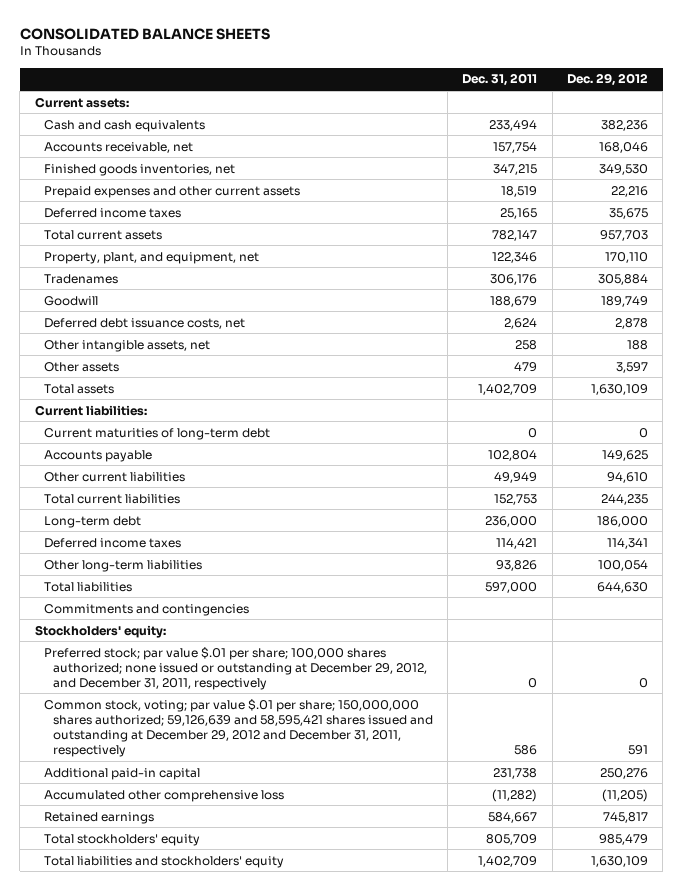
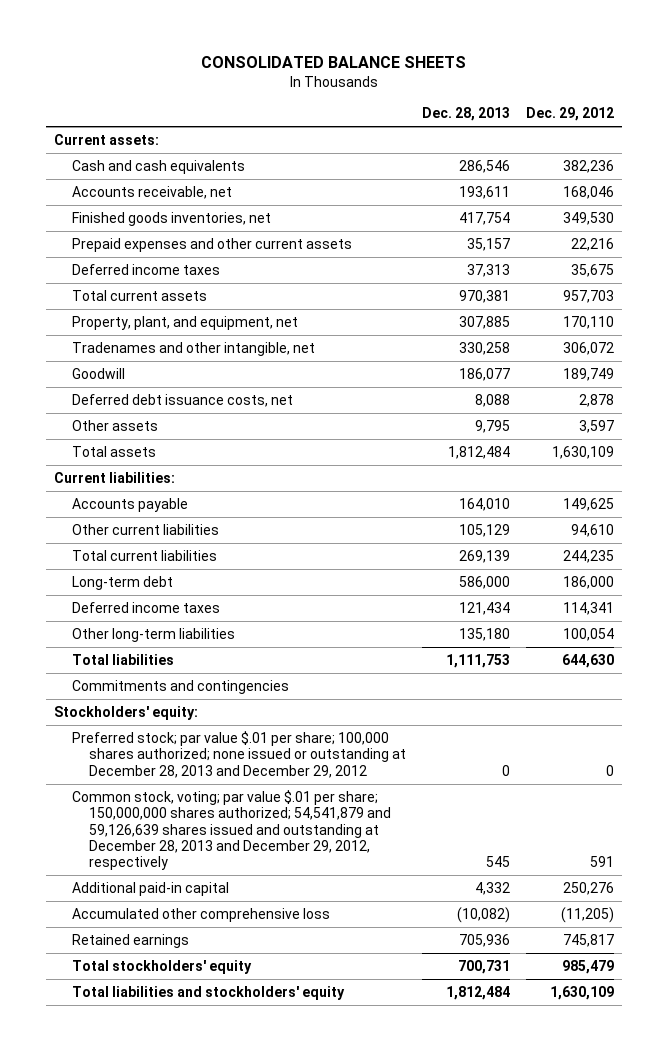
- | Dec. 31, 2011 | Dec. 29, 2012
+ | Dec. 28, 2013 | Dec. 29, 2012
- Tradenames | 306,176 | 305,884
+ Tradenames and other intangible, net | 330,258 | 306,072
- Other intangible assets, net | 258 | 188
- Current maturities of long-term debt | 0 | 0
- Preferred stock; par value $.01 per share; 100,000 shares authorized; none issued or outstanding at December 29, 2012, and December 31, 2011, respectively | 0 | 0
- Common stock, voting; par value $.01 per share; 150,000,000 shares authorized; 59,126,639 and 58,595,421 shares issued and outstanding at December 29, 2012 and December 31, 2011, respectively | 586 | 591
+ Preferred stock; par value $.01 per share; 100,000 shares authorized; none issued or outstanding at December 28, 2013 and December 29, 2012 | 0 | 0
+ Common stock, voting; par value $.01 per share; 150,000,000 shares authorized; 54,541,879 and 59,126,639 shares issued and outstanding at December 28, 2013 and December 29, 2012, respectively | 545 | 591

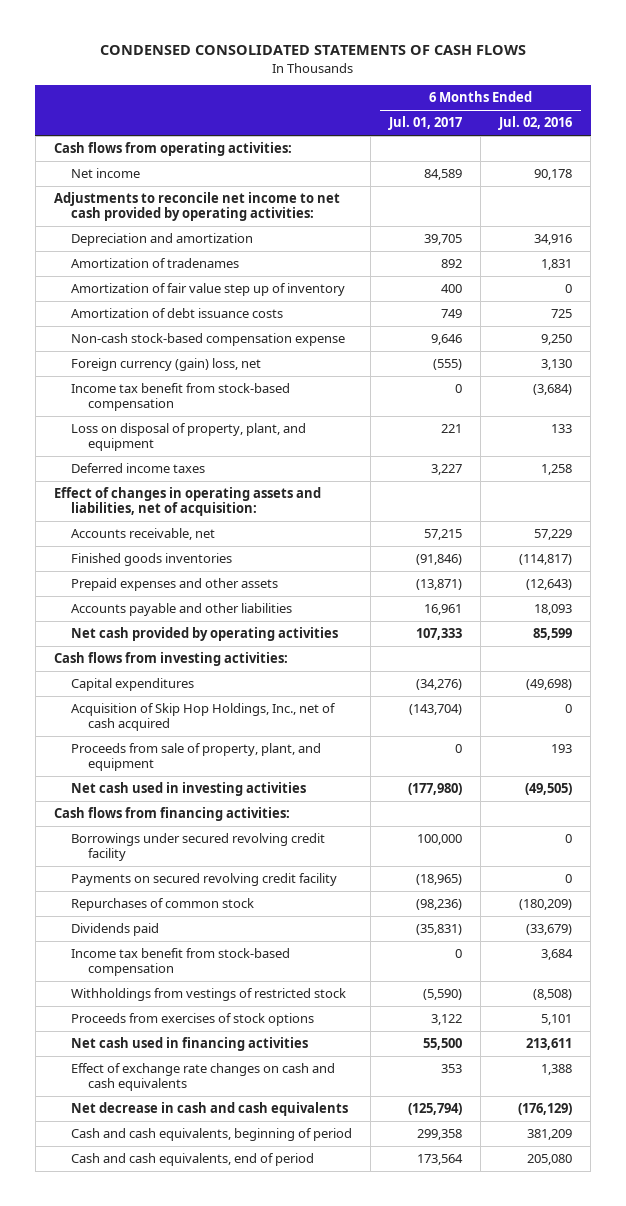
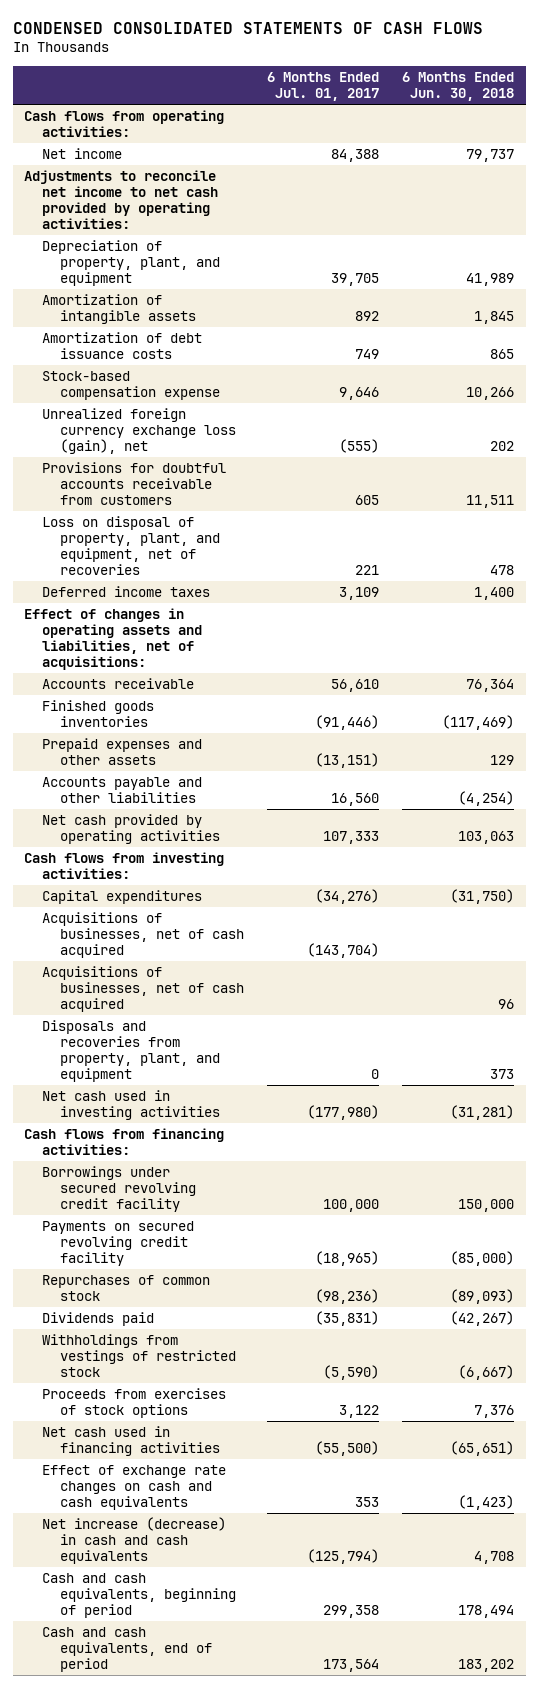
- | 6 Months Ended Jul. 01, 2017 | 6 Months Ended Jul. 02, 2016
+ | 6 Months Ended Jul. 01, 2017 | 6 Months Ended Jun. 30, 2018
- Net income | 84,589 | 90,178
+ Net income | 84,388 | 79,737
- Depreciation and amortization | 39,705 | 34,916
- Amortization of tradenames | 892 | 1,831
- Amortization of fair value step up of inventory | 400 | 0
+ Depreciation of property, plant, and equipment | 39,705 | 41,989
+ Amortization of intangible assets | 892 | 1,845
- Non-cash stock-based compensation expense | 9,646 | 9,250
- Foreign currency (gain) loss, net | (555) | 3,130
- Income tax benefit from stock-based compensation | 0 | (3,684)
- Loss on disposal of property, plant, and equipment | 221 | 133
- Deferred income taxes | 3,227 | 1,258
- Effect of changes in operating assets and liabilities, net of acquisition:
- Accounts receivable, net | 57,215 | 57,229
- Finished goods inventories | (91,846) | (114,817)
- Prepaid expenses and other assets | (13,871) | (12,643)
- Accounts payable and other liabilities | 16,961 | 18,093
+ Stock-based compensation expense | 9,646 | 10,266
+ Unrealized foreign currency exchange loss (gain), net | (555) | 202
+ Provisions for doubtful accounts receivable from customers | 605 | 11,511
+ Loss on disposal of property, plant, and equipment, net of recoveries | 221 | 478
+ Deferred income taxes | 3,109 | 1,400
+ Effect of changes in operating assets and liabilities, net of acquisitions:
+ Accounts receivable | 56,610 | 76,364
+ Finished goods inventories | (91,446) | (117,469)
+ Prepaid expenses and other assets | (13,151) | 129
+ Accounts payable and other liabilities | 16,560 | (4,254)
- Acquisition of Skip Hop Holdings, Inc., net of cash acquired | (143,704) | 0
- Proceeds from sale of property, plant, and equipment | 0 | 193
+ Acquisitions of businesses, net of cash acquired | (143,704) |
+ Acquisitions of businesses, net of cash acquired | | 96
+ Disposals and recoveries from property, plant, and equipment | 0 | 373
- Income tax benefit from stock-based compensation | 0 | 3,684
- Net cash used in financing activities | 55,500 | 213,611
+ Net cash used in financing activities | (55,500) | (65,651)
- Net decrease in cash and cash equivalents | (125,794) | (176,129)
+ Net increase (decrease) in cash and cash equivalents | (125,794) | 4,708

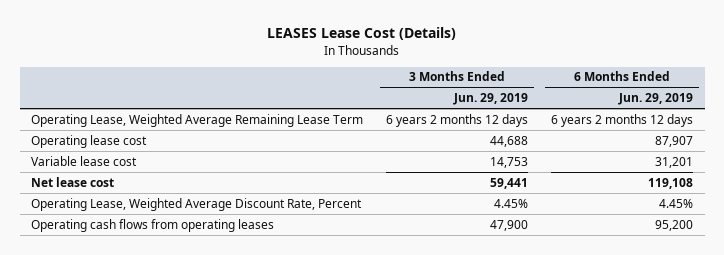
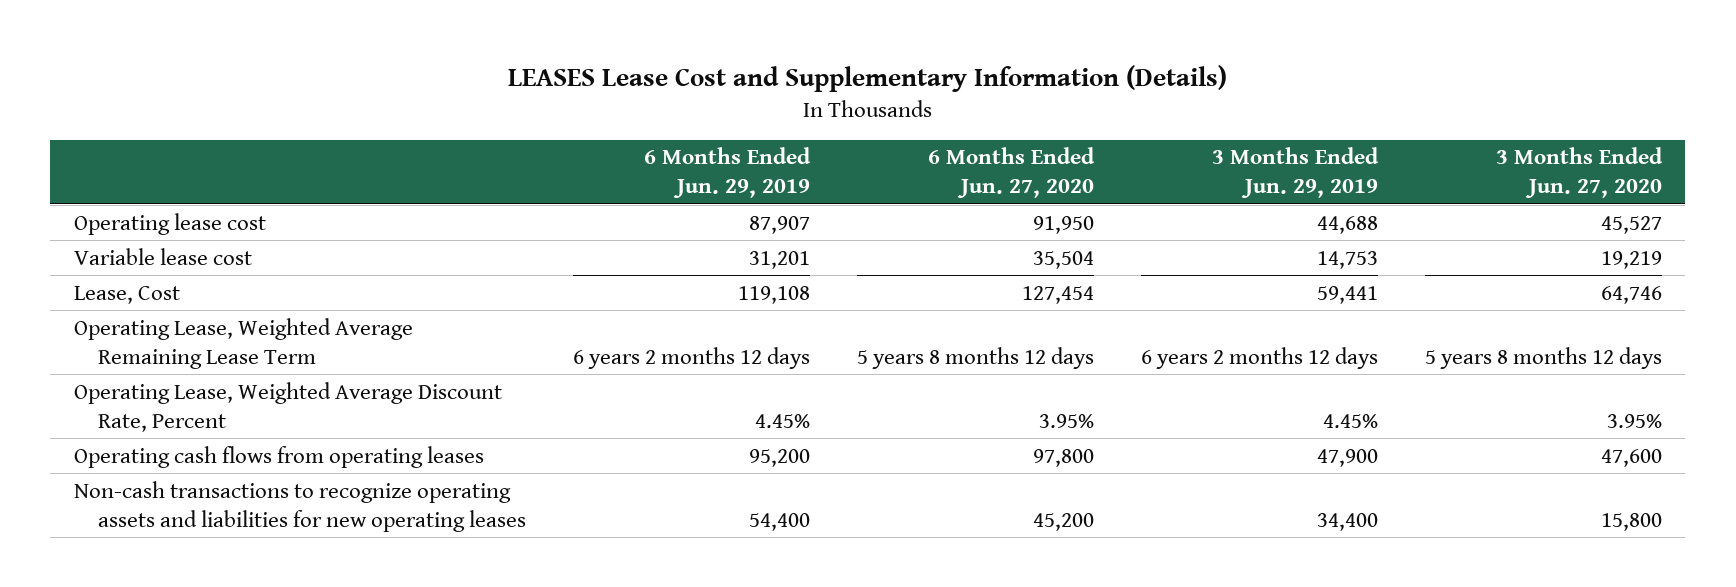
- LEASES Lease Cost (Details)
+ LEASES Lease Cost and Supplementary Information (Details)
- | 3 Months Ended Jun. 29, 2019 | 6 Months Ended Jun. 29, 2019
+ | 6 Months Ended Jun. 29, 2019 | 6 Months Ended Jun. 27, 2020 | 3 Months Ended Jun. 29, 2019 | 3 Months Ended Jun. 27, 2020
- Net lease cost | 59,441 | 119,108
+ Lease, Cost | 119,108 | 127,454 | 59,441 | 64,746
moved down: Operating Lease, Weighted Average Remaining Lease Term | 6 years 2 months 12 days | 5 years 8 months 12 days | 6 years 2 months 12 days | 5 years 8 months 12 days
+ Non-cash transactions to recognize operating assets and liabilities for new operating leases | 54,400 | 45,200 | 34,400 | 15,800

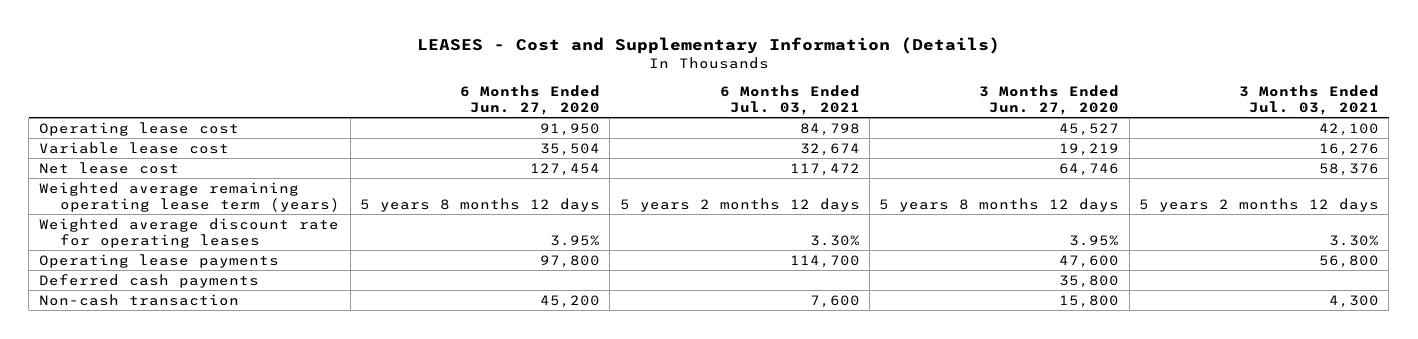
- LEASES Lease Cost and Supplementary Information (Details)
+ LEASES - Cost and Supplementary Information (Details)
- | 6 Months Ended Jun. 29, 2019 | 6 Months Ended Jun. 27, 2020 | 3 Months Ended Jun. 29, 2019 | 3 Months Ended Jun. 27, 2020
+ | 6 Months Ended Jun. 27, 2020 | 6 Months Ended Jul. 03, 2021 | 3 Months Ended Jun. 27, 2020 | 3 Months Ended Jul. 03, 2021
- Lease, Cost | 119,108 | 127,454 | 59,441 | 64,746
- Operating Lease, Weighted Average Remaining Lease Term | 6 years 2 months 12 days | 5 years 8 months 12 days | 6 years 2 months 12 days | 5 years 8 months 12 days
- Operating Lease, Weighted Average Discount Rate, Percent | 4.45% | 3.95% | 4.45% | 3.95%
- Operating cash flows from operating leases | 95,200 | 97,800 | 47,900 | 47,600
- Non-cash transactions to recognize operating assets and liabilities for new operating leases | 54,400 | 45,200 | 34,400 | 15,800
+ Net lease cost | 127,454 | 117,472 | 64,746 | 58,376
+ Weighted average remaining operating lease term (years) | 5 years 8 months 12 days | 5 years 2 months 12 days | 5 years 8 months 12 days | 5 years 2 months 12 days
+ Weighted average discount rate for operating leases | 3.95% | 3.30% | 3.95% | 3.30%
+ Operating lease payments | 97,800 | 114,700 | 47,600 | 56,800
+ Deferred cash payments | | | 35,800 |
+ Non-cash transaction | 45,200 | 7,600 | 15,800 | 4,300

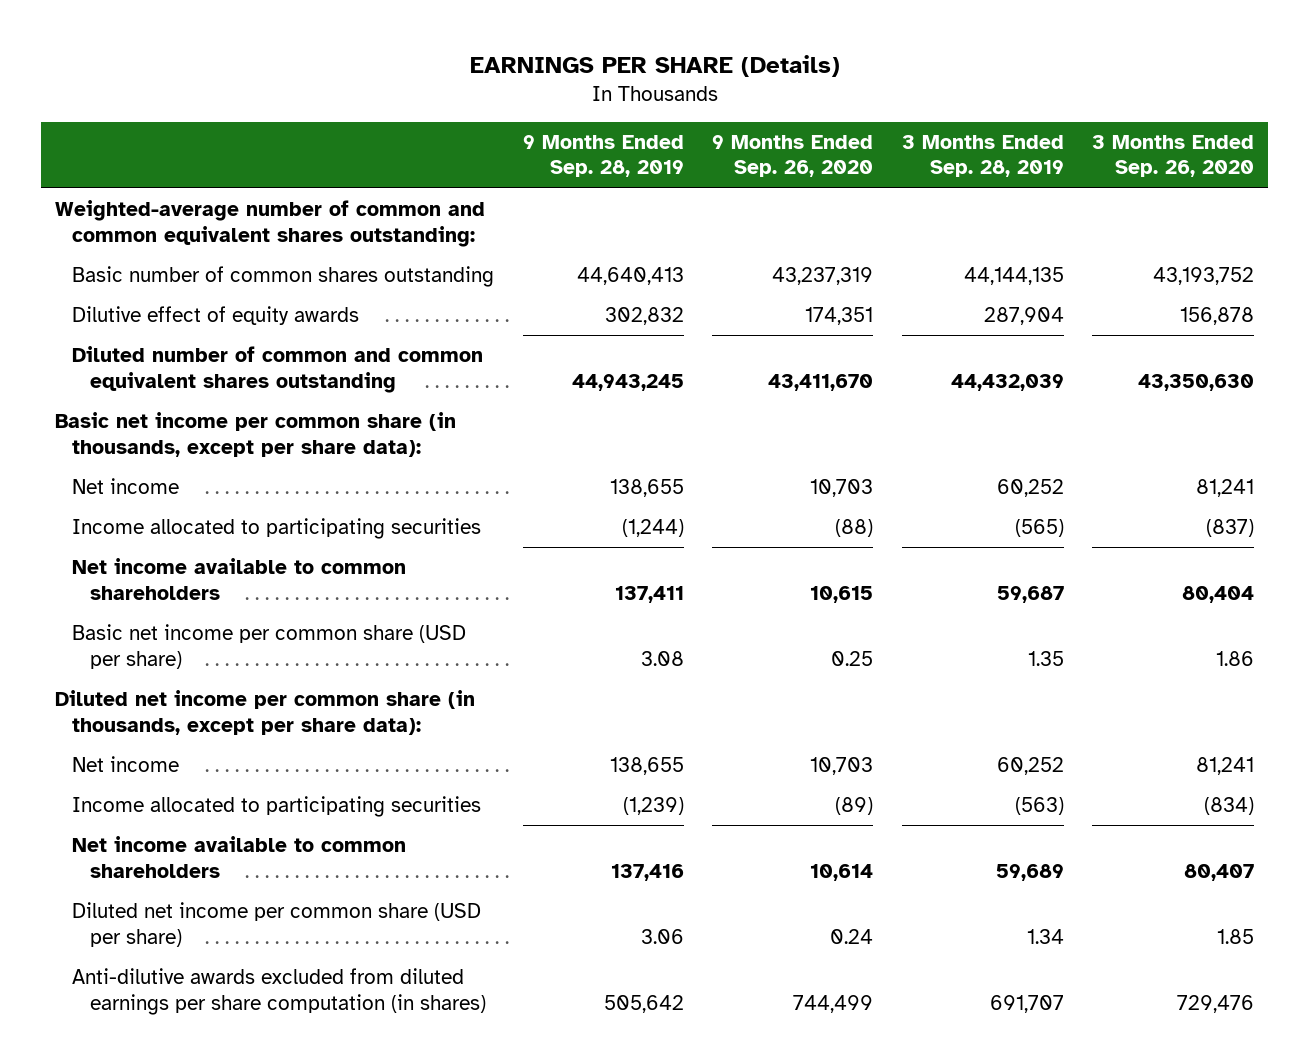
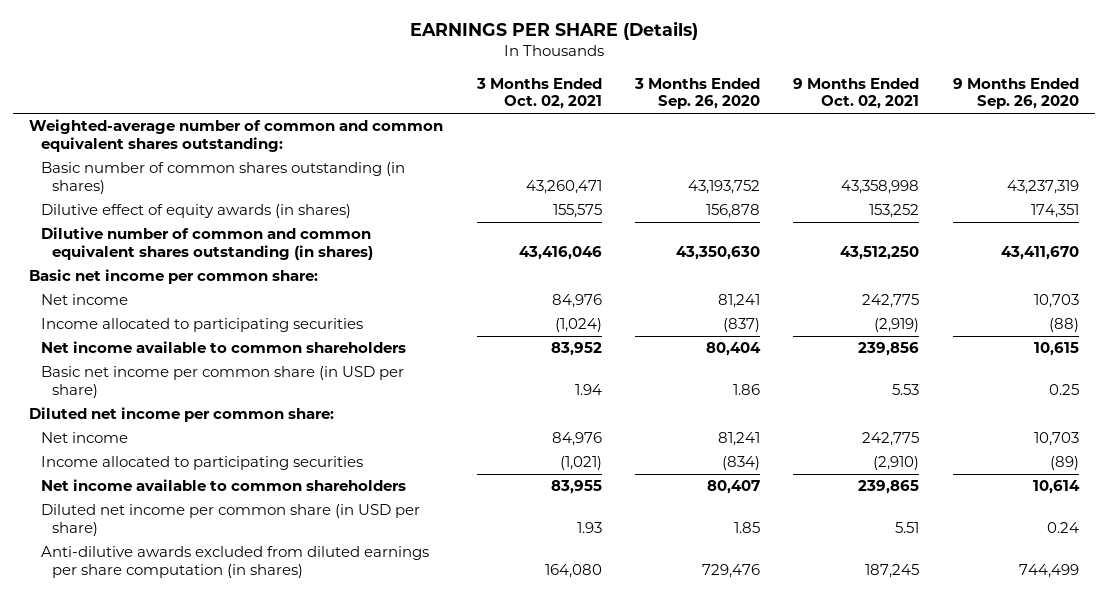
- | 9 Months Ended Sep. 28, 2019 | 9 Months Ended Sep. 26, 2020 | 3 Months Ended Sep. 28, 2019 | 3 Months Ended Sep. 26, 2020
+ | 3 Months Ended Oct. 02, 2021 | 3 Months Ended Sep. 26, 2020 | 9 Months Ended Oct. 02, 2021 | 9 Months Ended Sep. 26, 2020
- Basic number of common shares outstanding | 44,640,413 | 43,237,319 | 44,144,135 | 43,193,752
- Dilutive effect of equity awards | 302,832 | 174,351 | 287,904 | 156,878
- Diluted number of common and common equivalent shares outstanding | 44,943,245 | 43,411,670 | 44,432,039 | 43,350,630
- Basic net income per common share (in thousands, except per share data):
+ Basic number of common shares outstanding (in shares) | 43,260,471 | 43,193,752 | 43,358,998 | 43,237,319
+ Dilutive effect of equity awards (in shares) | 155,575 | 156,878 | 153,252 | 174,351
+ Dilutive number of common and common equivalent shares outstanding (in shares) | 43,416,046 | 43,350,630 | 43,512,250 | 43,411,670
+ Basic net income per common share:
- Basic net income per common share (USD per share) | 3.08 | 0.25 | 1.35 | 1.86
- Diluted net income per common share (in thousands, except per share data):
+ Basic net income per common share (in USD per share) | 1.94 | 1.86 | 5.53 | 0.25
+ Diluted net income per common share:
- Diluted net income per common share (USD per share) | 3.06 | 0.24 | 1.34 | 1.85
+ Diluted net income per common share (in USD per share) | 1.93 | 1.85 | 5.51 | 0.24

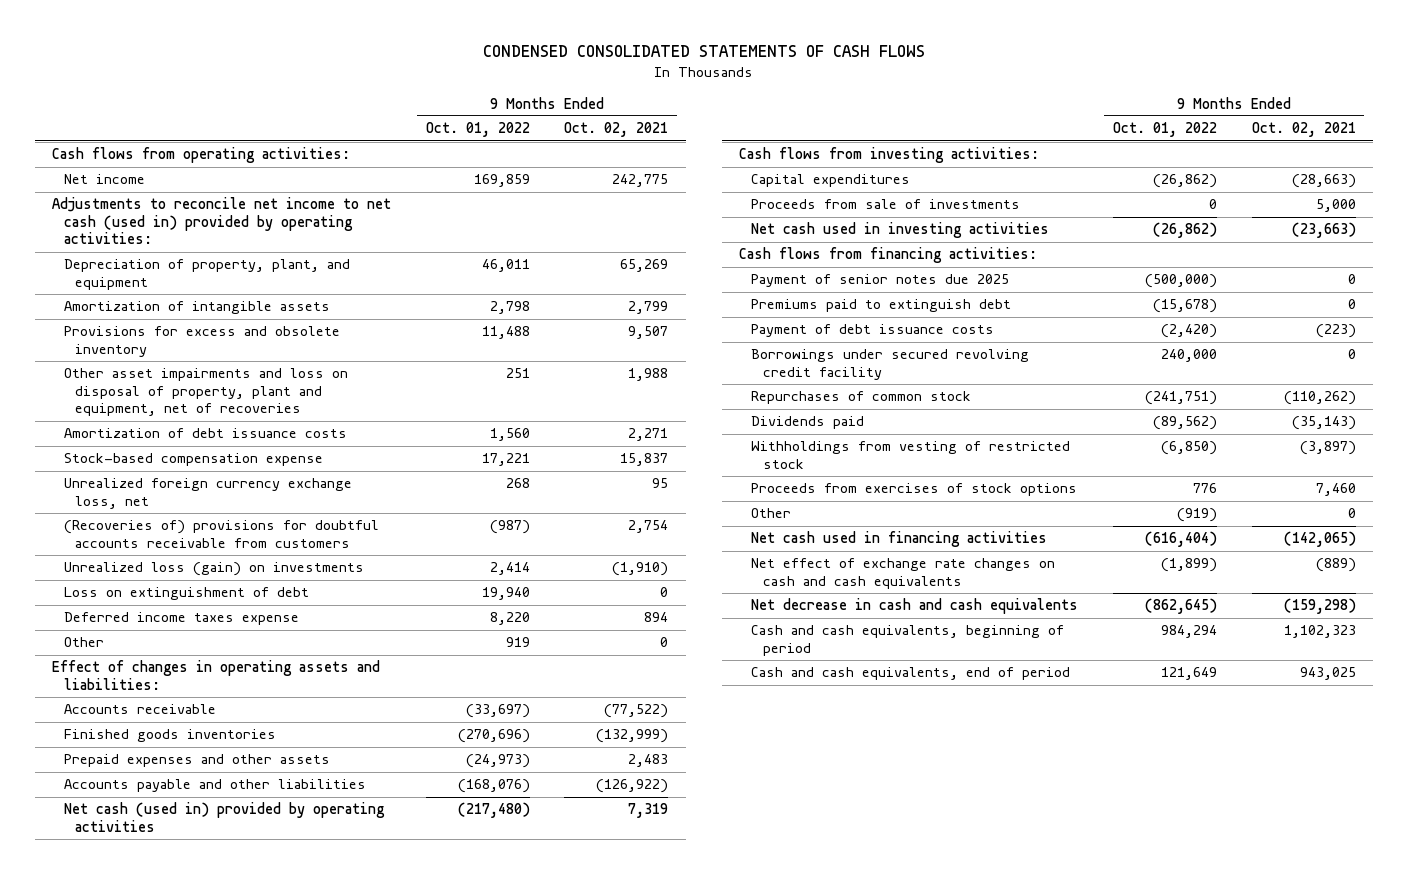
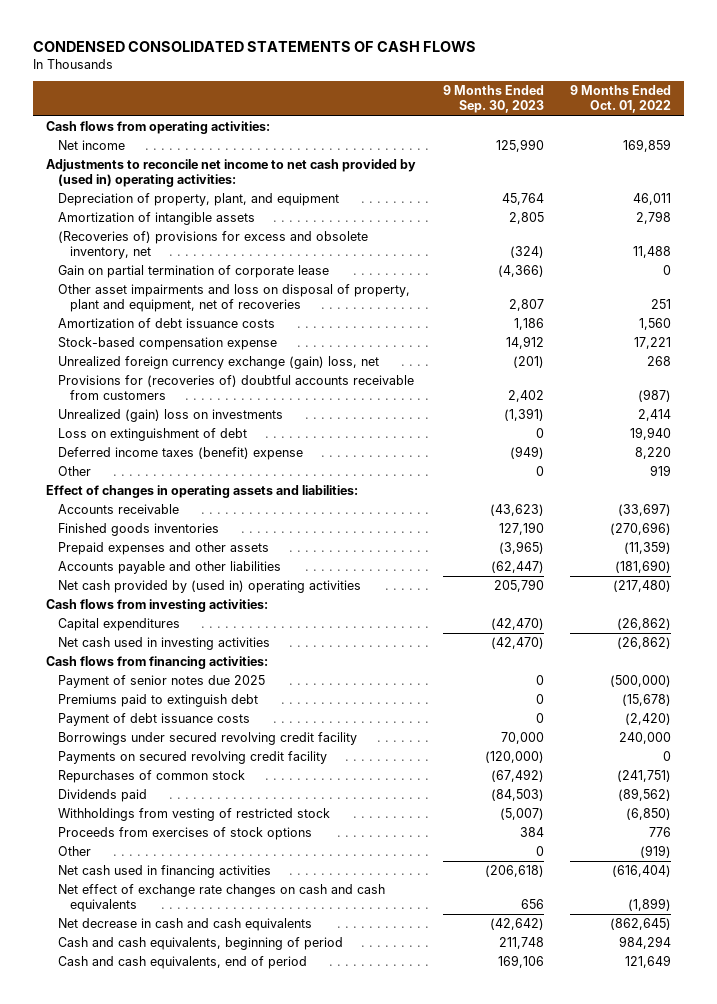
- | 9 Months Ended Oct. 01, 2022 | 9 Months Ended Oct. 02, 2021
+ | 9 Months Ended Sep. 30, 2023 | 9 Months Ended Oct. 01, 2022
- Adjustments to reconcile net income to net cash (used in) provided by operating activities:
+ Adjustments to reconcile net income to net cash provided by (used in) operating activities:
- Provisions for excess and obsolete inventory | 11,488 | 9,507
+ (Recoveries of) provisions for excess and obsolete inventory, net | (324) | 11,488
+ Gain on partial termination of corporate lease | (4,366) | 0
- Unrealized foreign currency exchange loss, net | 268 | 95
- (Recoveries of) provisions for doubtful accounts receivable from customers | (987) | 2,754
- Unrealized loss (gain) on investments | 2,414 | (1,910)
+ Unrealized foreign currency exchange (gain) loss, net | (201) | 268
+ Provisions for (recoveries of) doubtful accounts receivable from customers | 2,402 | (987)
+ Unrealized (gain) loss on investments | (1,391) | 2,414
- Deferred income taxes expense | 8,220 | 894
+ Deferred income taxes (benefit) expense | (949) | 8,220
- Prepaid expenses and other assets | (24,973) | 2,483
- Accounts payable and other liabilities | (168,076) | (126,922)
- Net cash (used in) provided by operating activities | (217,480) | 7,319
+ Prepaid expenses and other assets | (3,965) | (11,359)
+ Accounts payable and other liabilities | (62,447) | (181,690)
+ Net cash provided by (used in) operating activities | 205,790 | (217,480)
- Proceeds from sale of investments | 0 | 5,000
+ Payments on secured revolving credit facility | (120,000) | 0

